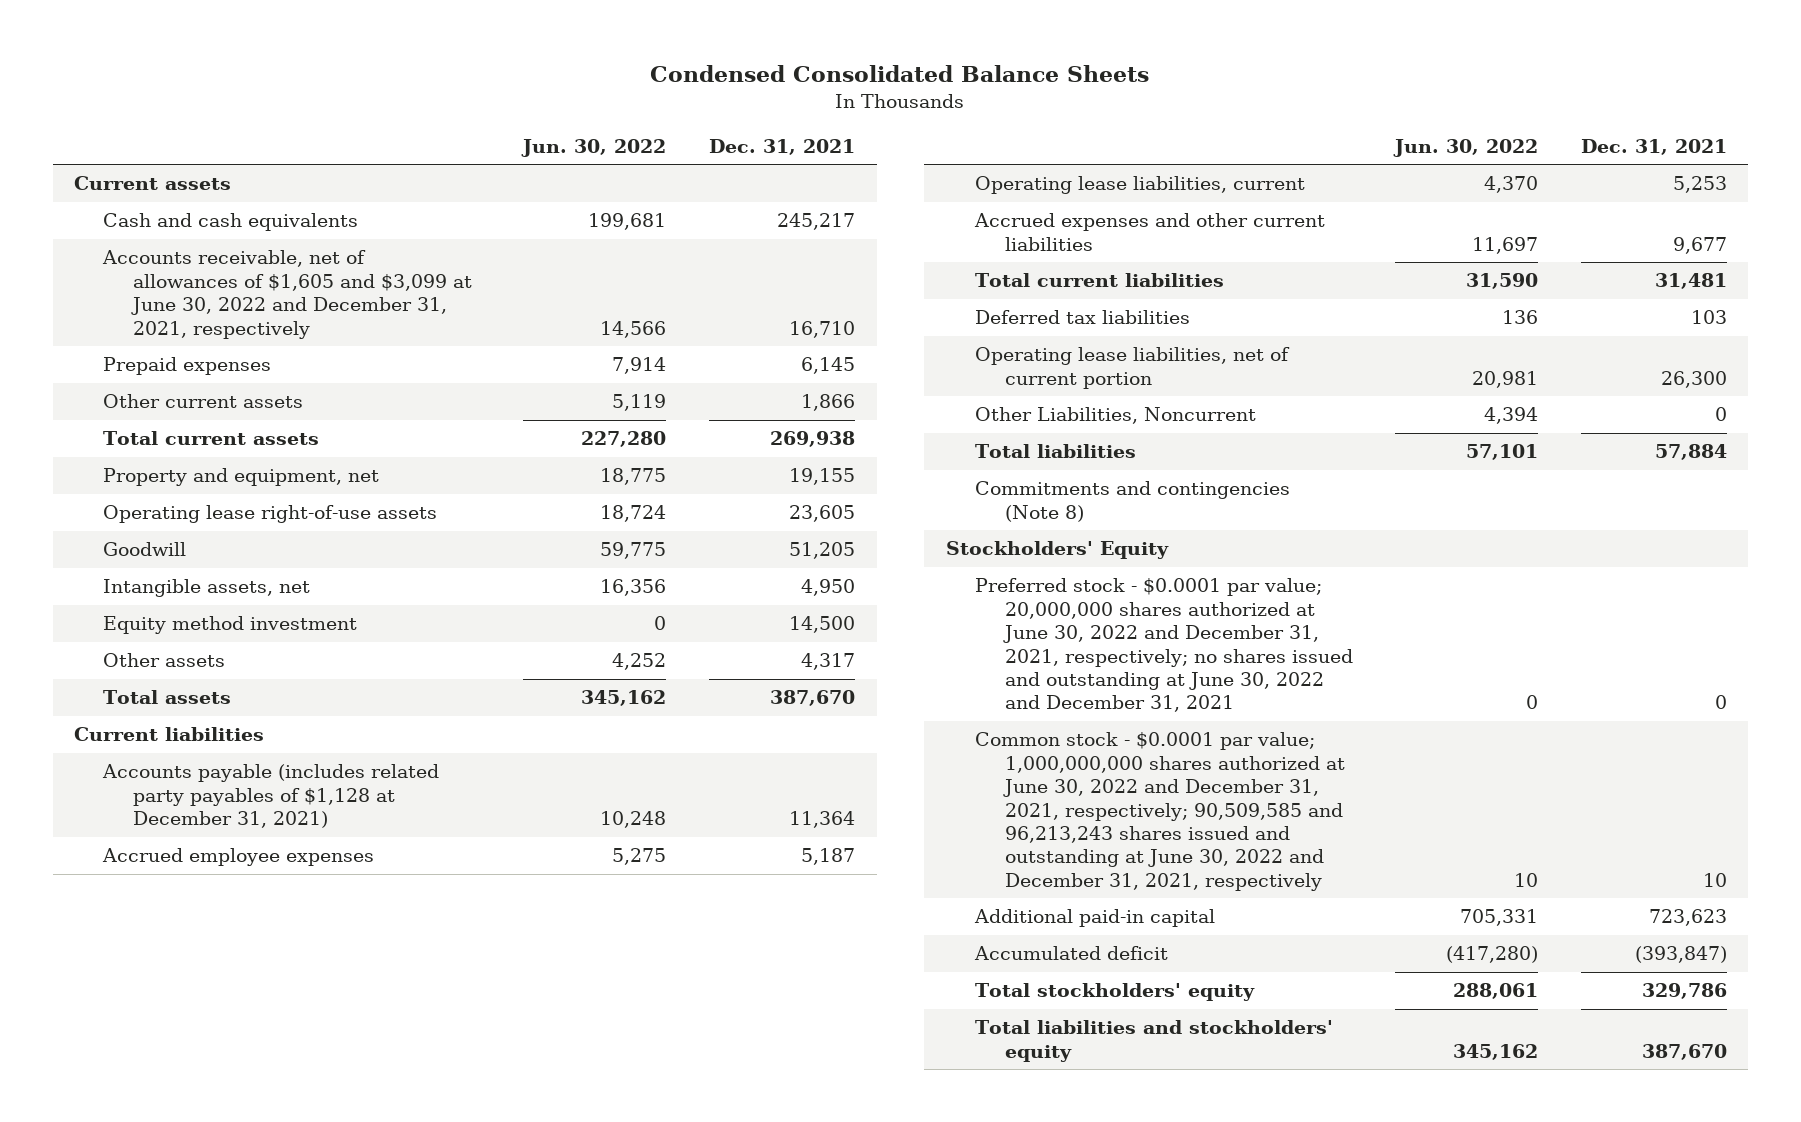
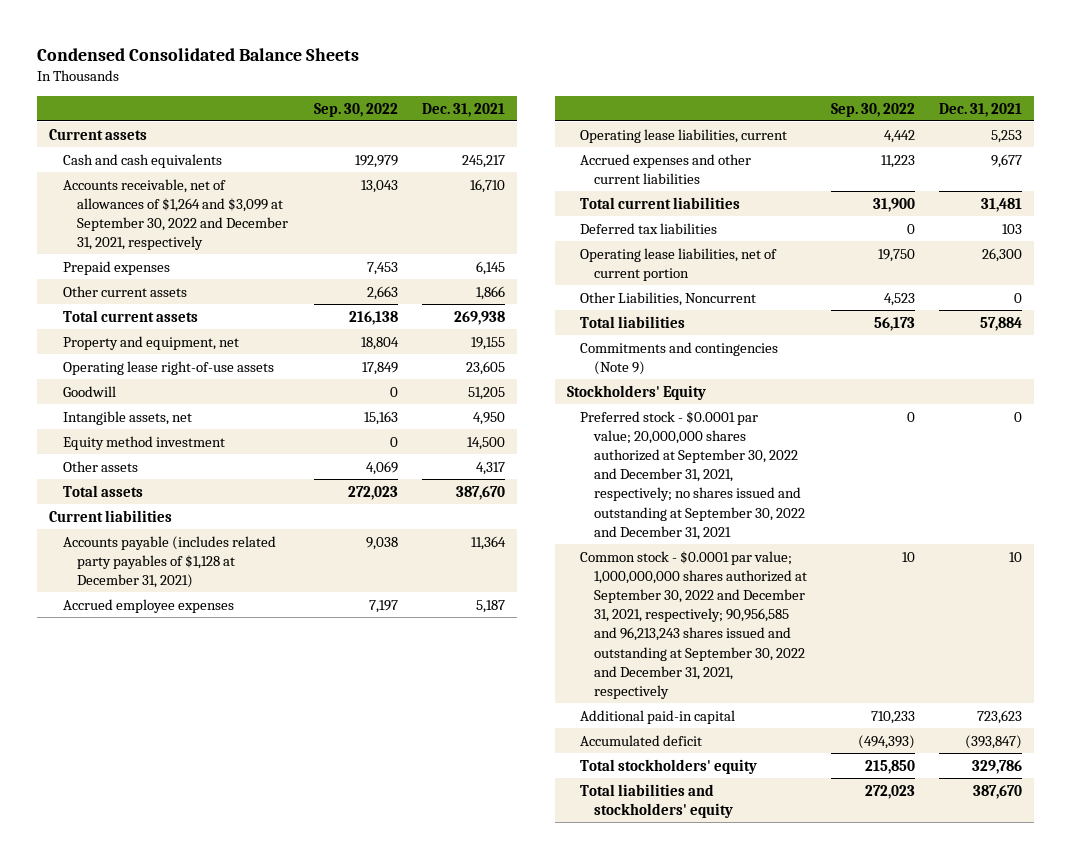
- | Jun. 30, 2022 | Dec. 31, 2021
+ | Sep. 30, 2022 | Dec. 31, 2021
- Accounts receivable, net of allowances of $1,605 and $3,099 at June 30, 2022 and December 31, 2021, respectively | 14,566 | 16,710
+ Accounts receivable, net of allowances of $1,264 and $3,099 at September 30, 2022 and December 31, 2021, respectively | 13,043 | 16,710
- Commitments and contingencies (Note 8)
+ Commitments and contingencies (Note 9)
- Preferred stock - $0.0001 par value; 20,000,000 shares authorized at June 30, 2022 and December 31, 2021, respectively; no shares issued and outstanding at June 30, 2022 and December 31, 2021 | 0 | 0
- Common stock - $0.0001 par value; 1,000,000,000 shares authorized at June 30, 2022 and December 31, 2021, respectively; 90,509,585 and 96,213,243 shares issued and outstanding at June 30, 2022 and December 31, 2021, respectively | 10 | 10
+ Preferred stock - $0.0001 par value; 20,000,000 shares authorized at September 30, 2022 and December 31, 2021, respectively; no shares issued and outstanding at September 30, 2022 and December 31, 2021 | 0 | 0
+ Common stock - $0.0001 par value; 1,000,000,000 shares authorized at September 30, 2022 and December 31, 2021, respectively; 90,956,585 and 96,213,243 shares issued and outstanding at September 30, 2022 and December 31, 2021, respectively | 10 | 10

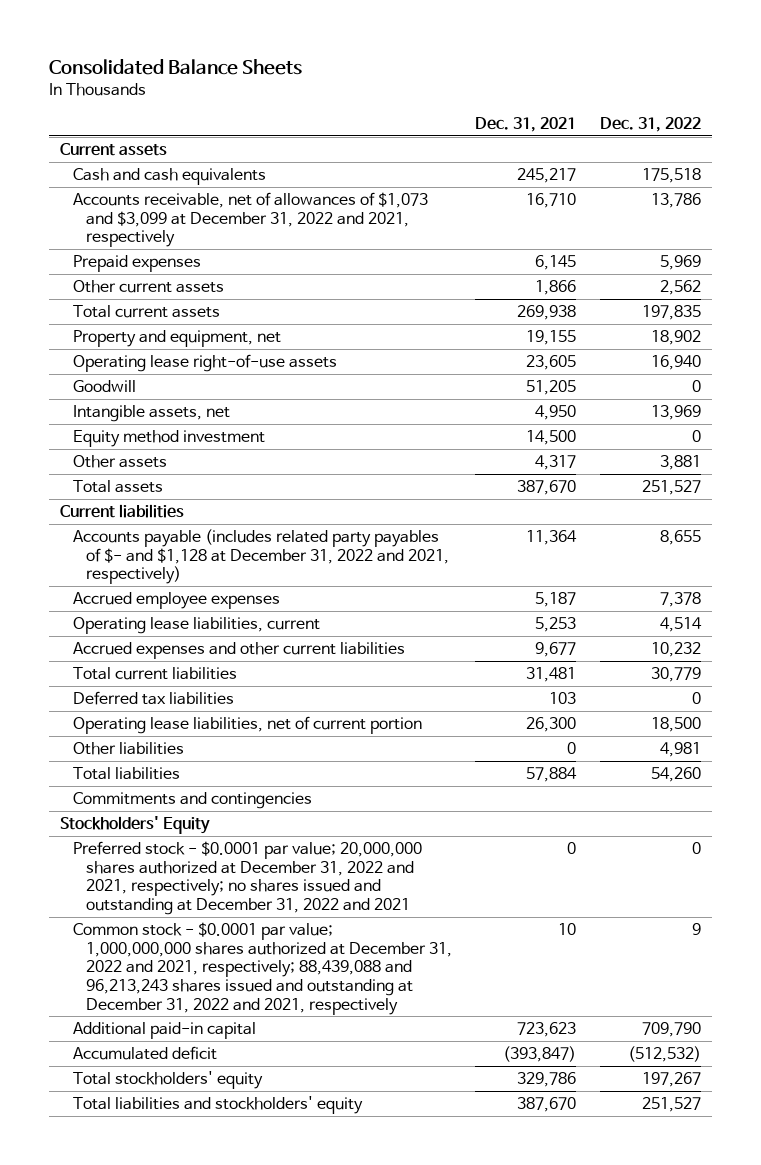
- Condensed Consolidated Balance Sheets
+ Consolidated Balance Sheets
- | Sep. 30, 2022 | Dec. 31, 2021
+ | Dec. 31, 2021 | Dec. 31, 2022
- Accounts receivable, net of allowances of $1,264 and $3,099 at September 30, 2022 and December 31, 2021, respectively | 13,043 | 16,710
+ Accounts receivable, net of allowances of $1,073 and $3,099 at December 31, 2022 and 2021, respectively | 16,710 | 13,786
- Accounts payable (includes related party payables of $1,128 at December 31, 2021) | 9,038 | 11,364
+ Accounts payable (includes related party payables of $- and $1,128 at December 31, 2022 and 2021, respectively) | 11,364 | 8,655
- Other Liabilities, Noncurrent | 4,523 | 0
+ Other liabilities | 0 | 4,981
- Commitments and contingencies (Note 9)
+ Commitments and contingencies
- Preferred stock - $0.0001 par value; 20,000,000 shares authorized at September 30, 2022 and December 31, 2021, respectively; no shares issued and outstanding at September 30, 2022 and December 31, 2021 | 0 | 0
- Common stock - $0.0001 par value; 1,000,000,000 shares authorized at September 30, 2022 and December 31, 2021, respectively; 90,956,585 and 96,213,243 shares issued and outstanding at September 30, 2022 and December 31, 2021, respectively | 10 | 10
+ Preferred stock - $0.0001 par value; 20,000,000 shares authorized at December 31, 2022 and 2021, respectively; no shares issued and outstanding at December 31, 2022 and 2021 | 0 | 0
+ Common stock - $0.0001 par value; 1,000,000,000 shares authorized at December 31, 2022 and 2021, respectively; 88,439,088 and 96,213,243 shares issued and outstanding at December 31, 2022 and 2021, respectively | 10 | 9

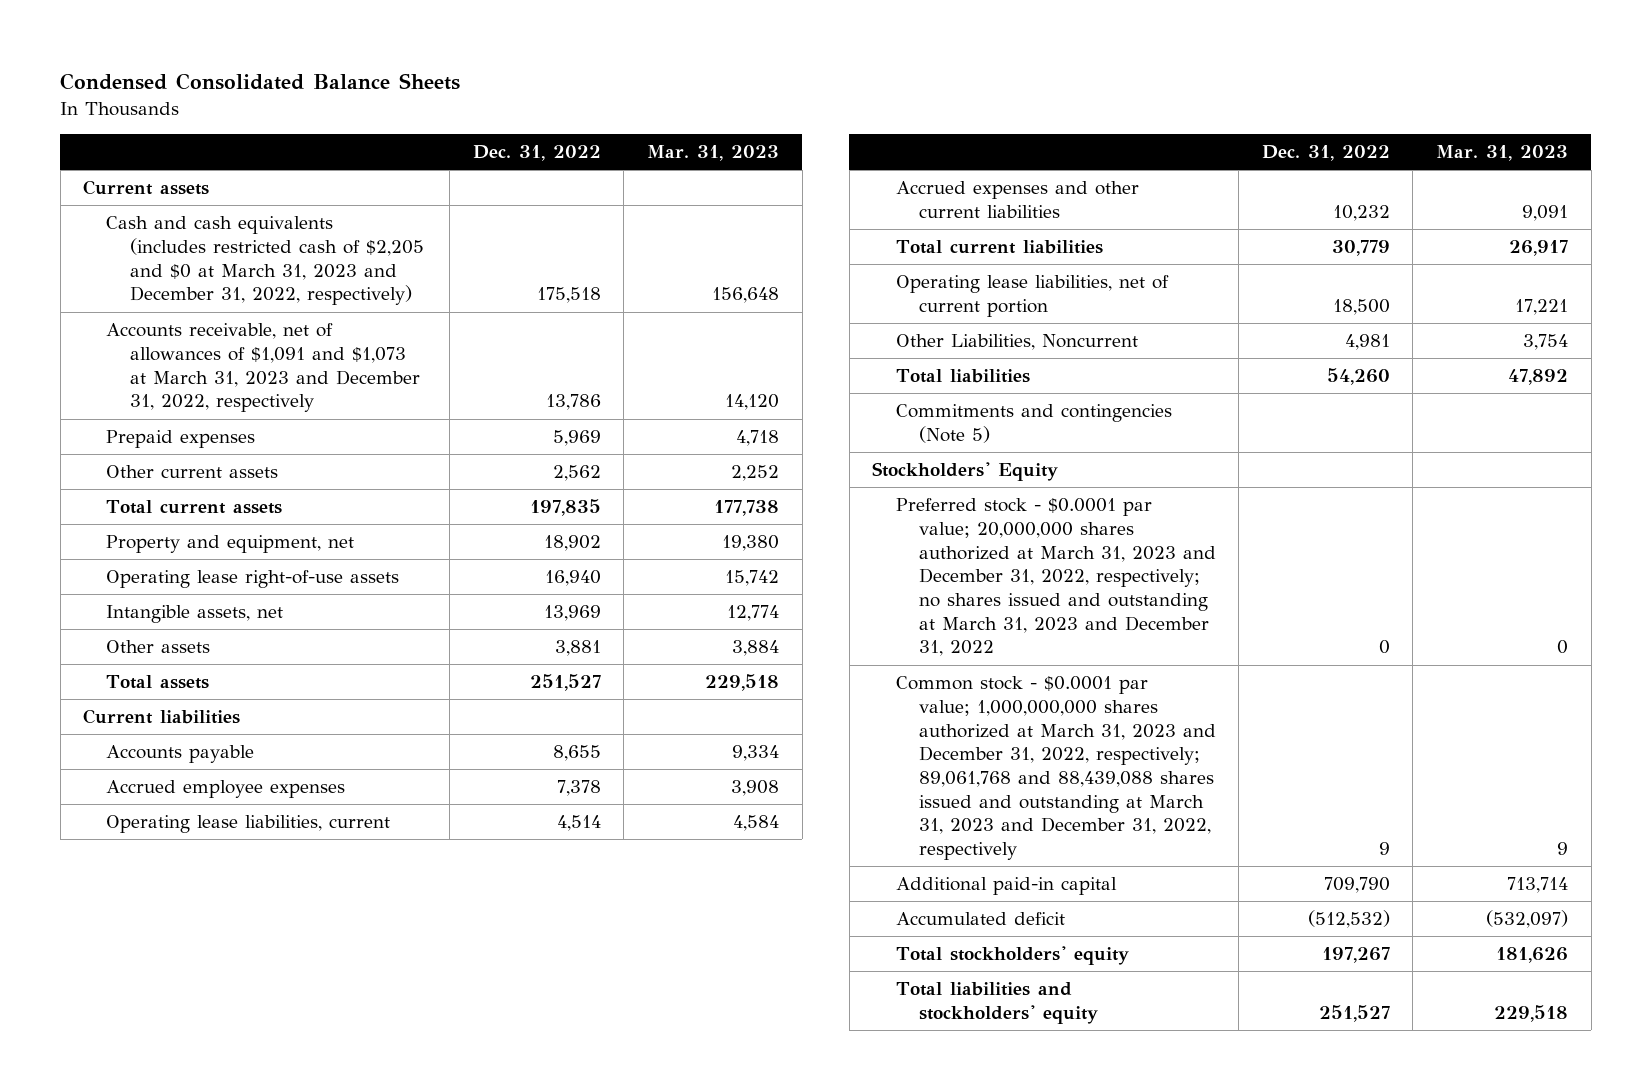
- Consolidated Balance Sheets
+ Condensed Consolidated Balance Sheets
- | Dec. 31, 2021 | Dec. 31, 2022
+ | Dec. 31, 2022 | Mar. 31, 2023
- Cash and cash equivalents | 245,217 | 175,518
- Accounts receivable, net of allowances of $1,073 and $3,099 at December 31, 2022 and 2021, respectively | 16,710 | 13,786
+ Cash and cash equivalents (includes restricted cash of $2,205 and $0 at March 31, 2023 and December 31, 2022, respectively) | 175,518 | 156,648
+ Accounts receivable, net of allowances of $1,091 and $1,073 at March 31, 2023 and December 31, 2022, respectively | 13,786 | 14,120
- Goodwill | 51,205 | 0
- Equity method investment | 14,500 | 0
- Accounts payable (includes related party payables of $- and $1,128 at December 31, 2022 and 2021, respectively) | 11,364 | 8,655
+ Accounts payable | 8,655 | 9,334
- Deferred tax liabilities | 103 | 0
- Other liabilities | 0 | 4,981
+ Other Liabilities, Noncurrent | 4,981 | 3,754
- Commitments and contingencies
+ Commitments and contingencies (Note 5)
- Preferred stock - $0.0001 par value; 20,000,000 shares authorized at December 31, 2022 and 2021, respectively; no shares issued and outstanding at December 31, 2022 and 2021 | 0 | 0
- Common stock - $0.0001 par value; 1,000,000,000 shares authorized at December 31, 2022 and 2021, respectively; 88,439,088 and 96,213,243 shares issued and outstanding at December 31, 2022 and 2021, respectively | 10 | 9
+ Preferred stock - $0.0001 par value; 20,000,000 shares authorized at March 31, 2023 and December 31, 2022, respectively; no shares issued and outstanding at March 31, 2023 and December 31, 2022 | 0 | 0
+ Common stock - $0.0001 par value; 1,000,000,000 shares authorized at March 31, 2023 and December 31, 2022, respectively; 89,061,768 and 88,439,088 shares issued and outstanding at March 31, 2023 and December 31, 2022, respectively | 9 | 9

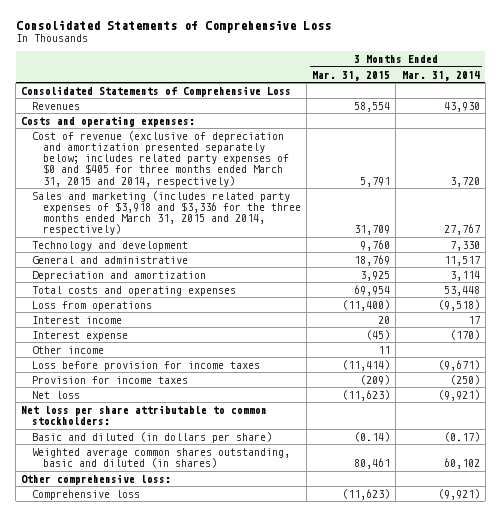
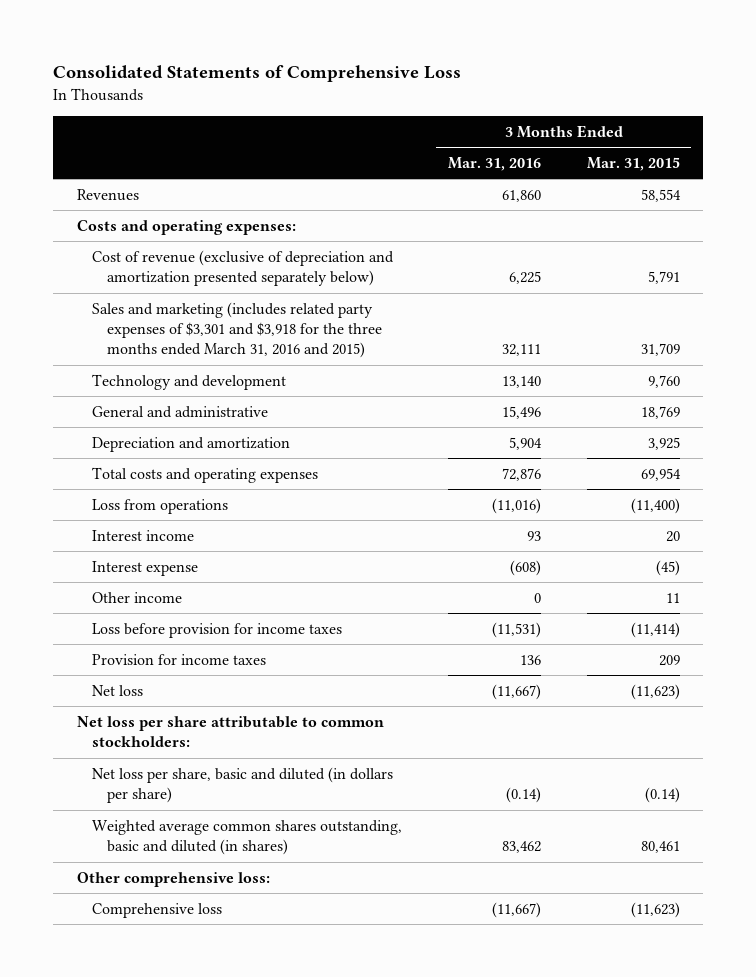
- | 3 Months Ended Mar. 31, 2015 | 3 Months Ended Mar. 31, 2014
+ | 3 Months Ended Mar. 31, 2016 | 3 Months Ended Mar. 31, 2015
- Consolidated Statements of Comprehensive Loss
- Cost of revenue (exclusive of depreciation and amortization presented separately below; includes related party expenses of $0 and $405 for three months ended March 31, 2015 and 2014, respectively) | 5,791 | 3,720
- Sales and marketing (includes related party expenses of $3,918 and $3,336 for the three months ended March 31, 2015 and 2014, respectively) | 31,709 | 27,767
+ Cost of revenue (exclusive of depreciation and amortization presented separately below) | 6,225 | 5,791
+ Sales and marketing (includes related party expenses of $3,301 and $3,918 for the three months ended March 31, 2016 and 2015) | 32,111 | 31,709
- Provision for income taxes | (209) | (250)
+ Provision for income taxes | 136 | 209
- Basic and diluted (in dollars per share) | (0.14) | (0.17)
+ Net loss per share, basic and diluted (in dollars per share) | (0.14) | (0.14)

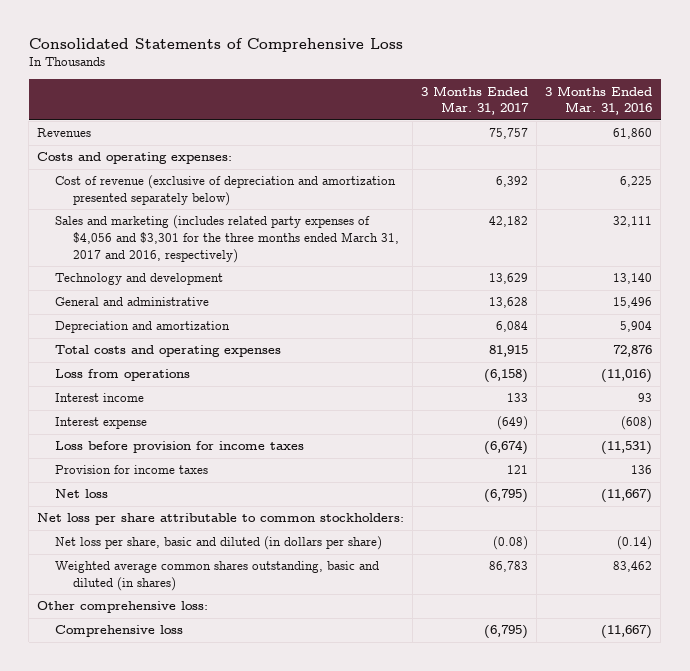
- | 3 Months Ended Mar. 31, 2016 | 3 Months Ended Mar. 31, 2015
+ | 3 Months Ended Mar. 31, 2017 | 3 Months Ended Mar. 31, 2016
- Sales and marketing (includes related party expenses of $3,301 and $3,918 for the three months ended March 31, 2016 and 2015) | 32,111 | 31,709
+ Sales and marketing (includes related party expenses of $4,056 and $3,301 for the three months ended March 31, 2017 and 2016, respectively) | 42,182 | 32,111
- Other income | 0 | 11

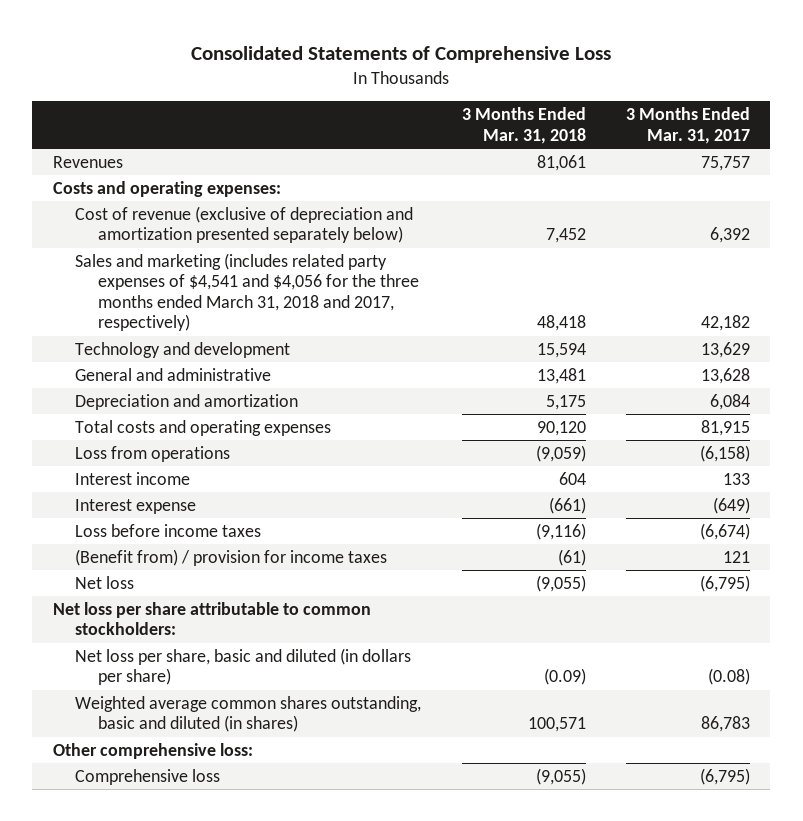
- | 3 Months Ended Mar. 31, 2017 | 3 Months Ended Mar. 31, 2016
+ | 3 Months Ended Mar. 31, 2018 | 3 Months Ended Mar. 31, 2017
- Sales and marketing (includes related party expenses of $4,056 and $3,301 for the three months ended March 31, 2017 and 2016, respectively) | 42,182 | 32,111
+ Sales and marketing (includes related party expenses of $4,541 and $4,056 for the three months ended March 31, 2018 and 2017, respectively) | 48,418 | 42,182
- Loss before provision for income taxes | (6,674) | (11,531)
- Provision for income taxes | 121 | 136
+ Loss before income taxes | (9,116) | (6,674)
+ (Benefit from) / provision for income taxes | (61) | 121

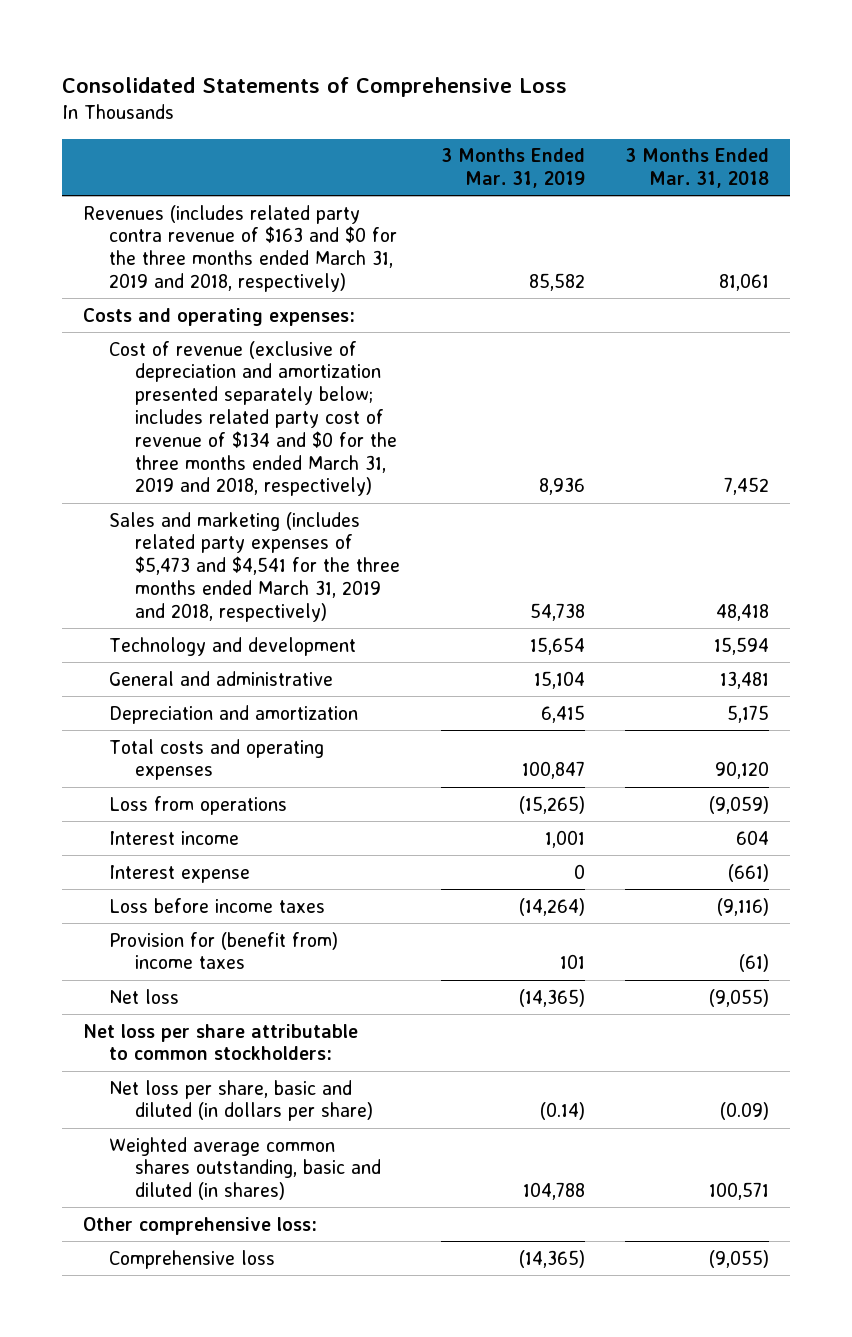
- | 3 Months Ended Mar. 31, 2018 | 3 Months Ended Mar. 31, 2017
+ | 3 Months Ended Mar. 31, 2019 | 3 Months Ended Mar. 31, 2018
- Revenues | 81,061 | 75,757
+ Revenues (includes related party contra revenue of $163 and $0 for the three months ended March 31, 2019 and 2018, respectively) | 85,582 | 81,061
- Cost of revenue (exclusive of depreciation and amortization presented separately below) | 7,452 | 6,392
- Sales and marketing (includes related party expenses of $4,541 and $4,056 for the three months ended March 31, 2018 and 2017, respectively) | 48,418 | 42,182
+ Cost of revenue (exclusive of depreciation and amortization presented separately below; includes related party cost of revenue of $134 and $0 for the three months ended March 31, 2019 and 2018, respectively) | 8,936 | 7,452
+ Sales and marketing (includes related party expenses of $5,473 and $4,541 for the three months ended March 31, 2019 and 2018, respectively) | 54,738 | 48,418
- (Benefit from) / provision for income taxes | (61) | 121
+ Provision for (benefit from) income taxes | 101 | (61)

